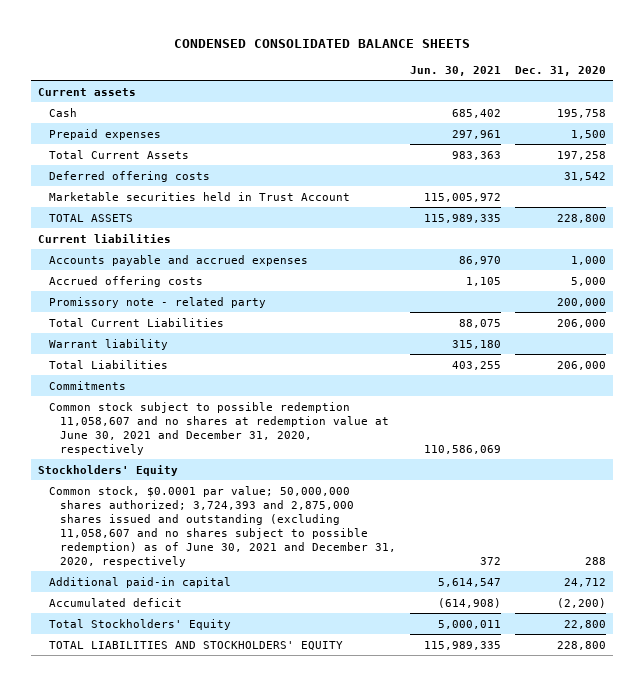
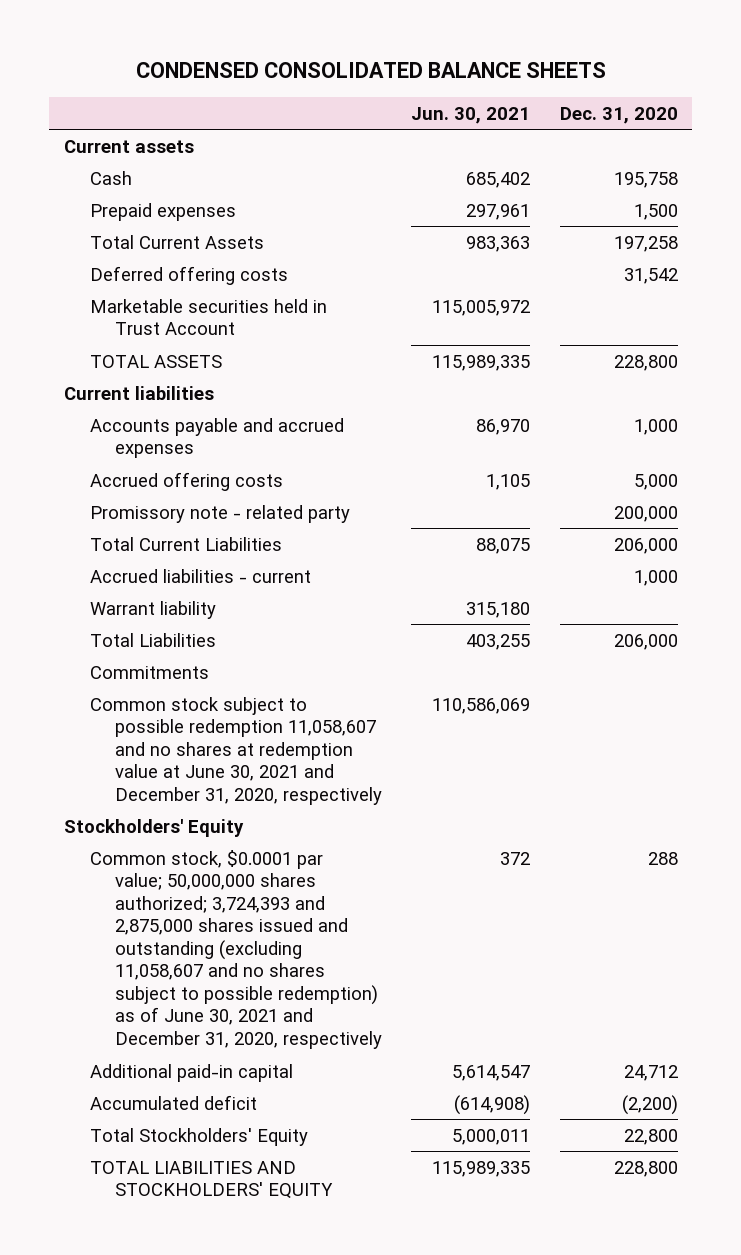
+ Accrued liabilities - current | | 1,000

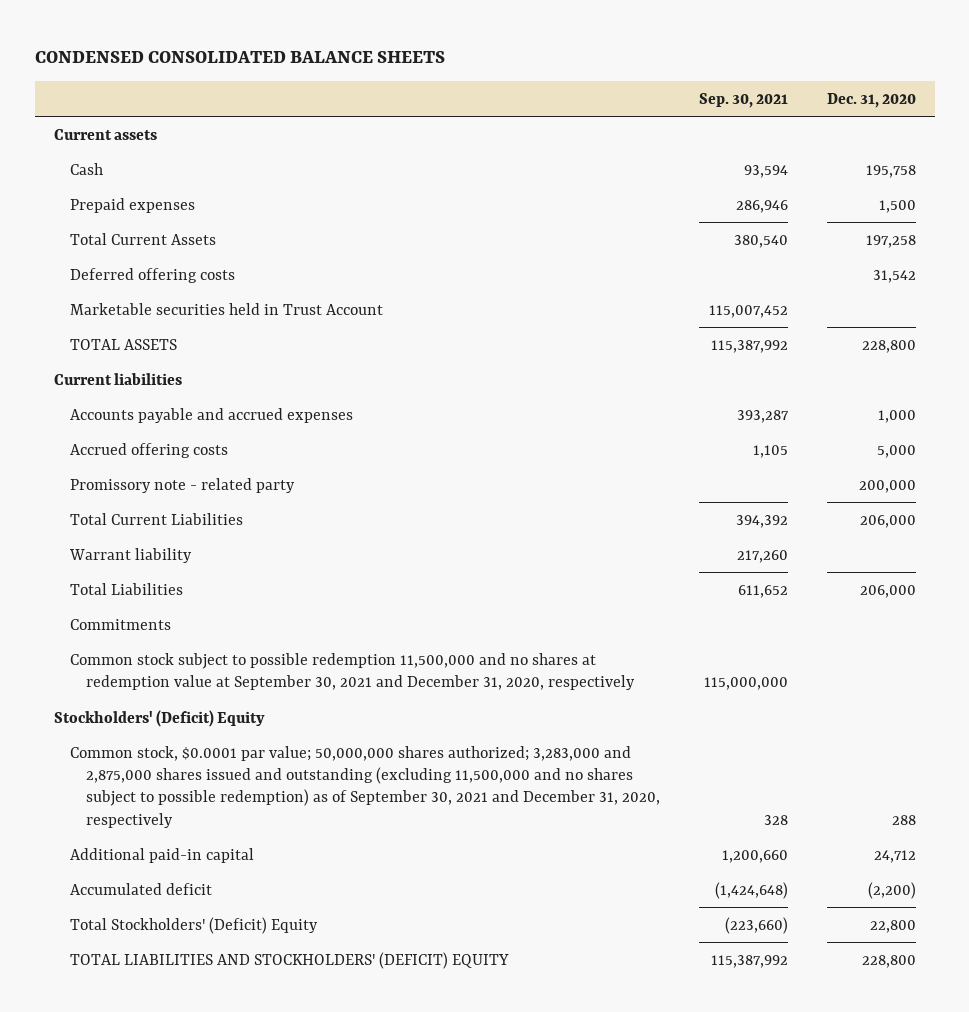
- | Jun. 30, 2021 | Dec. 31, 2020
+ | Sep. 30, 2021 | Dec. 31, 2020
- Accrued liabilities - current | | 1,000
- Common stock subject to possible redemption 11,058,607 and no shares at redemption value at June 30, 2021 and December 31, 2020, respectively | 110,586,069 |
- Stockholders' Equity
- Common stock, $0.0001 par value; 50,000,000 shares authorized; 3,724,393 and 2,875,000 shares issued and outstanding (excluding 11,058,607 and no shares subject to possible redemption) as of June 30, 2021 and December 31, 2020, respectively | 372 | 288
+ Common stock subject to possible redemption 11,500,000 and no shares at redemption value at September 30, 2021 and December 31, 2020, respectively | 115,000,000 |
+ Stockholders' (Deficit) Equity
+ Common stock, $0.0001 par value; 50,000,000 shares authorized; 3,283,000 and 2,875,000 shares issued and outstanding (excluding 11,500,000 and no shares subject to possible redemption) as of September 30, 2021 and December 31, 2020, respectively | 328 | 288
- Total Stockholders' Equity | 5,000,011 | 22,800
- TOTAL LIABILITIES AND STOCKHOLDERS' EQUITY | 115,989,335 | 228,800
+ Total Stockholders' (Deficit) Equity | (223,660) | 22,800
+ TOTAL LIABILITIES AND STOCKHOLDERS' (DEFICIT) EQUITY | 115,387,992 | 228,800

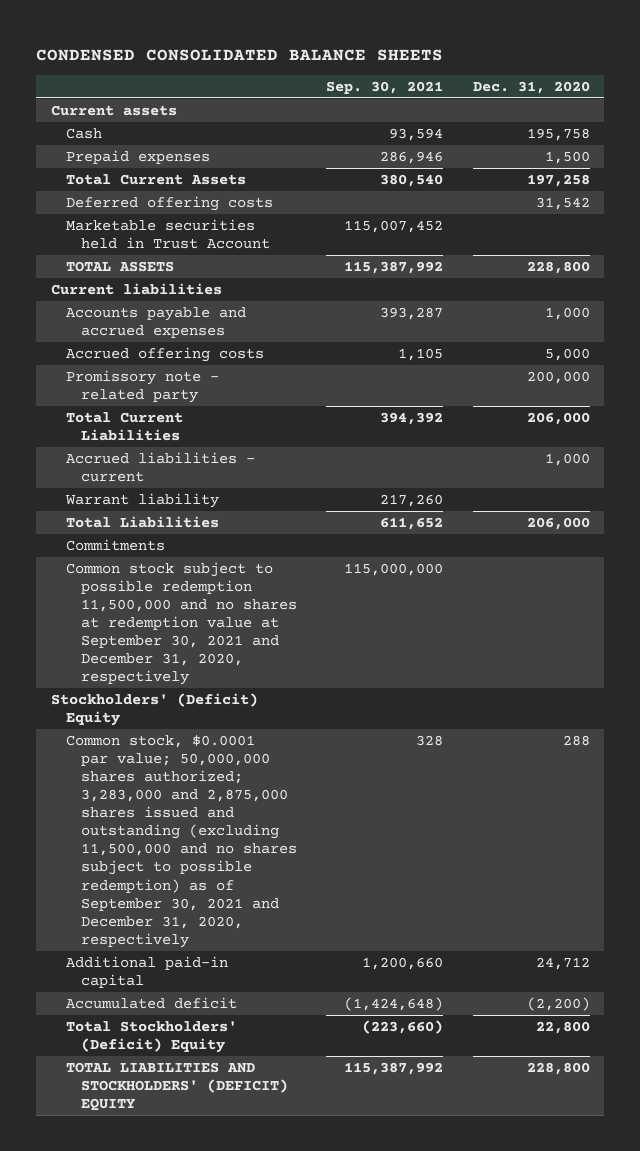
+ Accrued liabilities - current | | 1,000

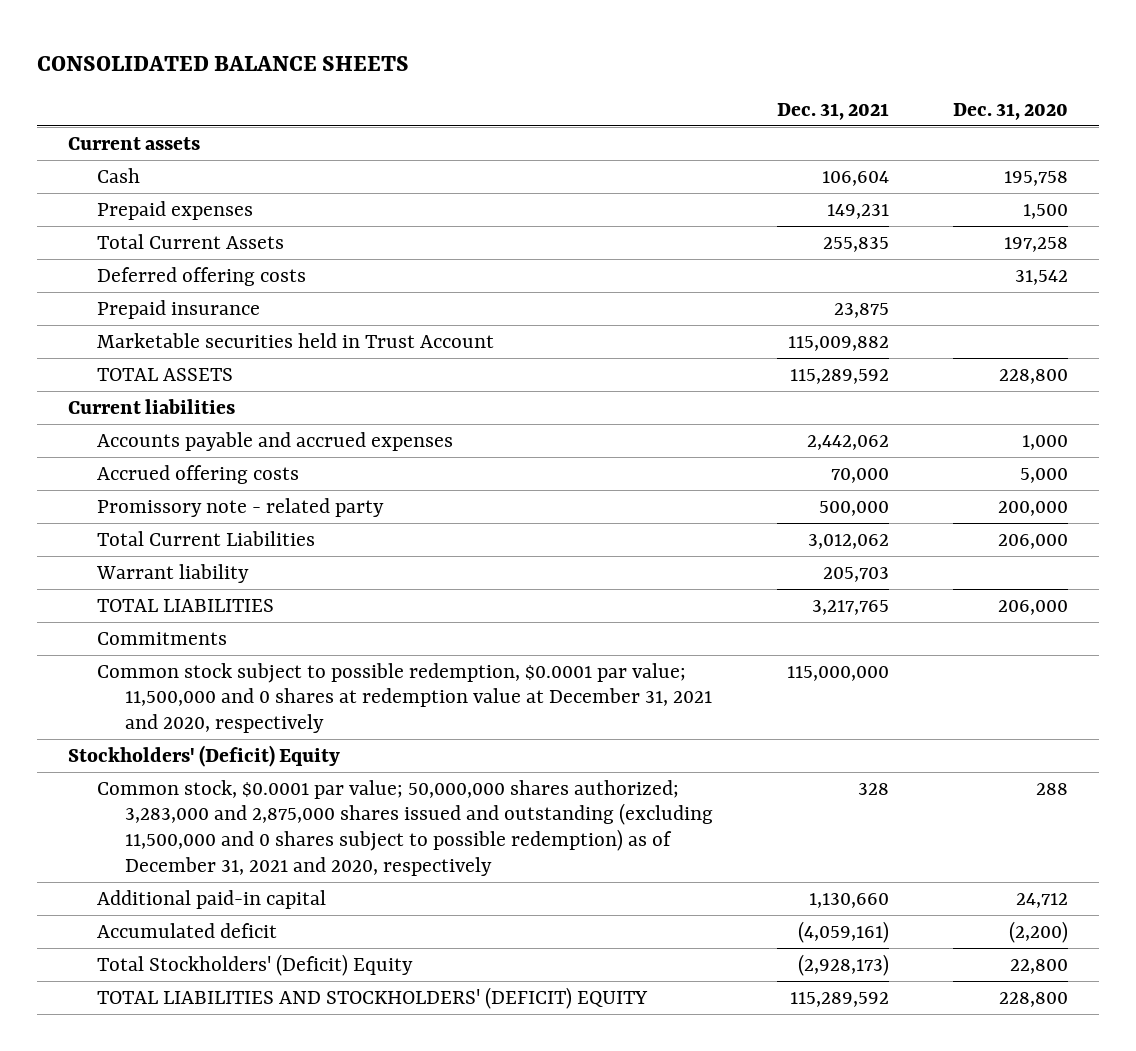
- CONDENSED CONSOLIDATED BALANCE SHEETS
+ CONSOLIDATED BALANCE SHEETS
- | Sep. 30, 2021 | Dec. 31, 2020
+ | Dec. 31, 2021 | Dec. 31, 2020
+ Prepaid insurance | 23,875 |
- Accrued liabilities - current | | 1,000
- Total Liabilities | 611,652 | 206,000
+ TOTAL LIABILITIES | 3,217,765 | 206,000
- Common stock subject to possible redemption 11,500,000 and no shares at redemption value at September 30, 2021 and December 31, 2020, respectively | 115,000,000 |
+ Common stock subject to possible redemption, $0.0001 par value; 11,500,000 and 0 shares at redemption value at December 31, 2021 and 2020, respectively | 115,000,000 |
- Common stock, $0.0001 par value; 50,000,000 shares authorized; 3,283,000 and 2,875,000 shares issued and outstanding (excluding 11,500,000 and no shares subject to possible redemption) as of September 30, 2021 and December 31, 2020, respectively | 328 | 288
+ Common stock, $0.0001 par value; 50,000,000 shares authorized; 3,283,000 and 2,875,000 shares issued and outstanding (excluding 11,500,000 and 0 shares subject to possible redemption) as of December 31, 2021 and 2020, respectively | 328 | 288

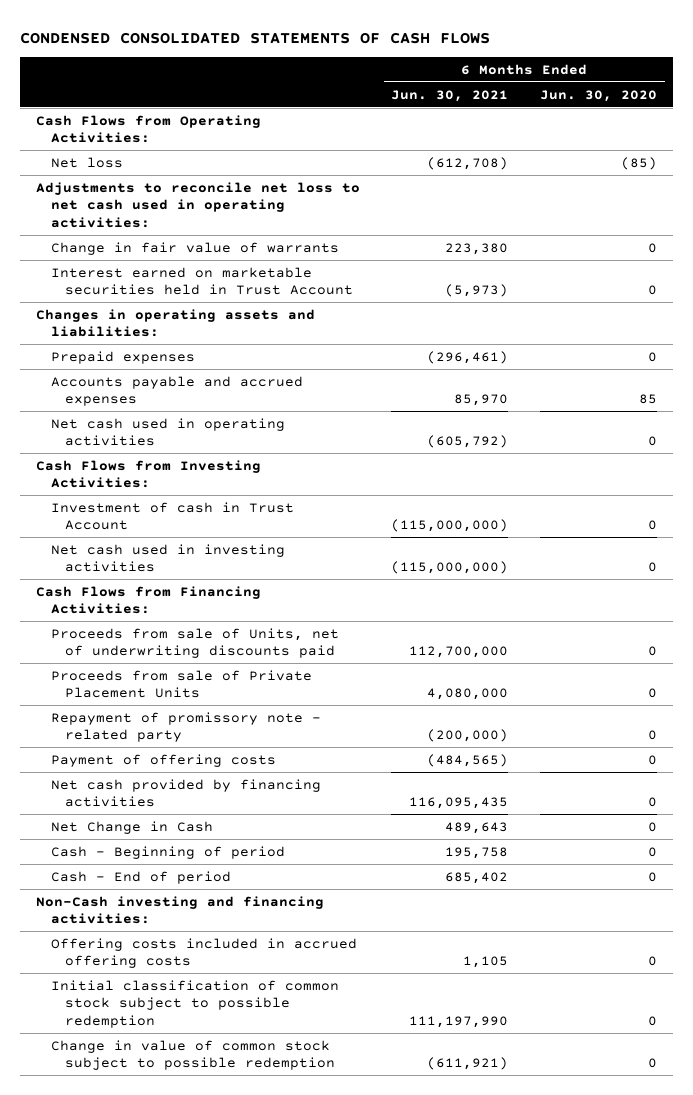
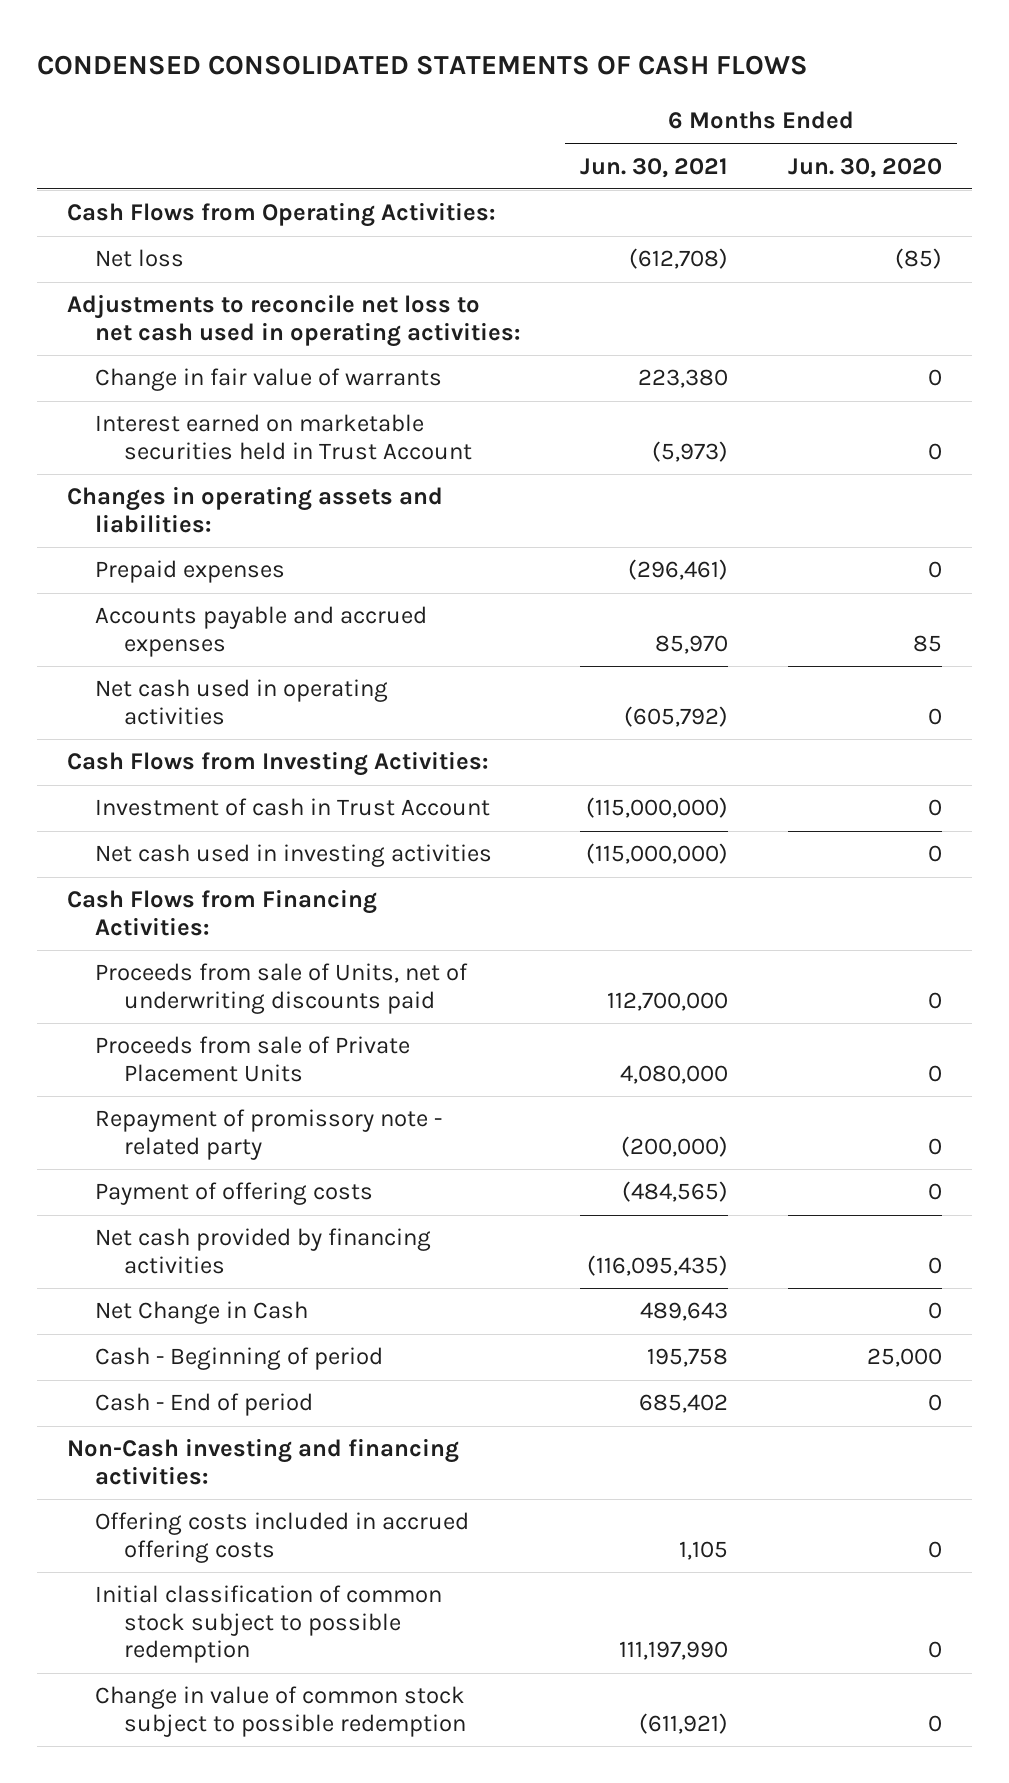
- Net cash provided by financing activities | 116,095,435 | 0
+ Net cash provided by financing activities | (116,095,435) | 0
- Cash - Beginning of period | 195,758 | 0
+ Cash - Beginning of period | 195,758 | 25,000

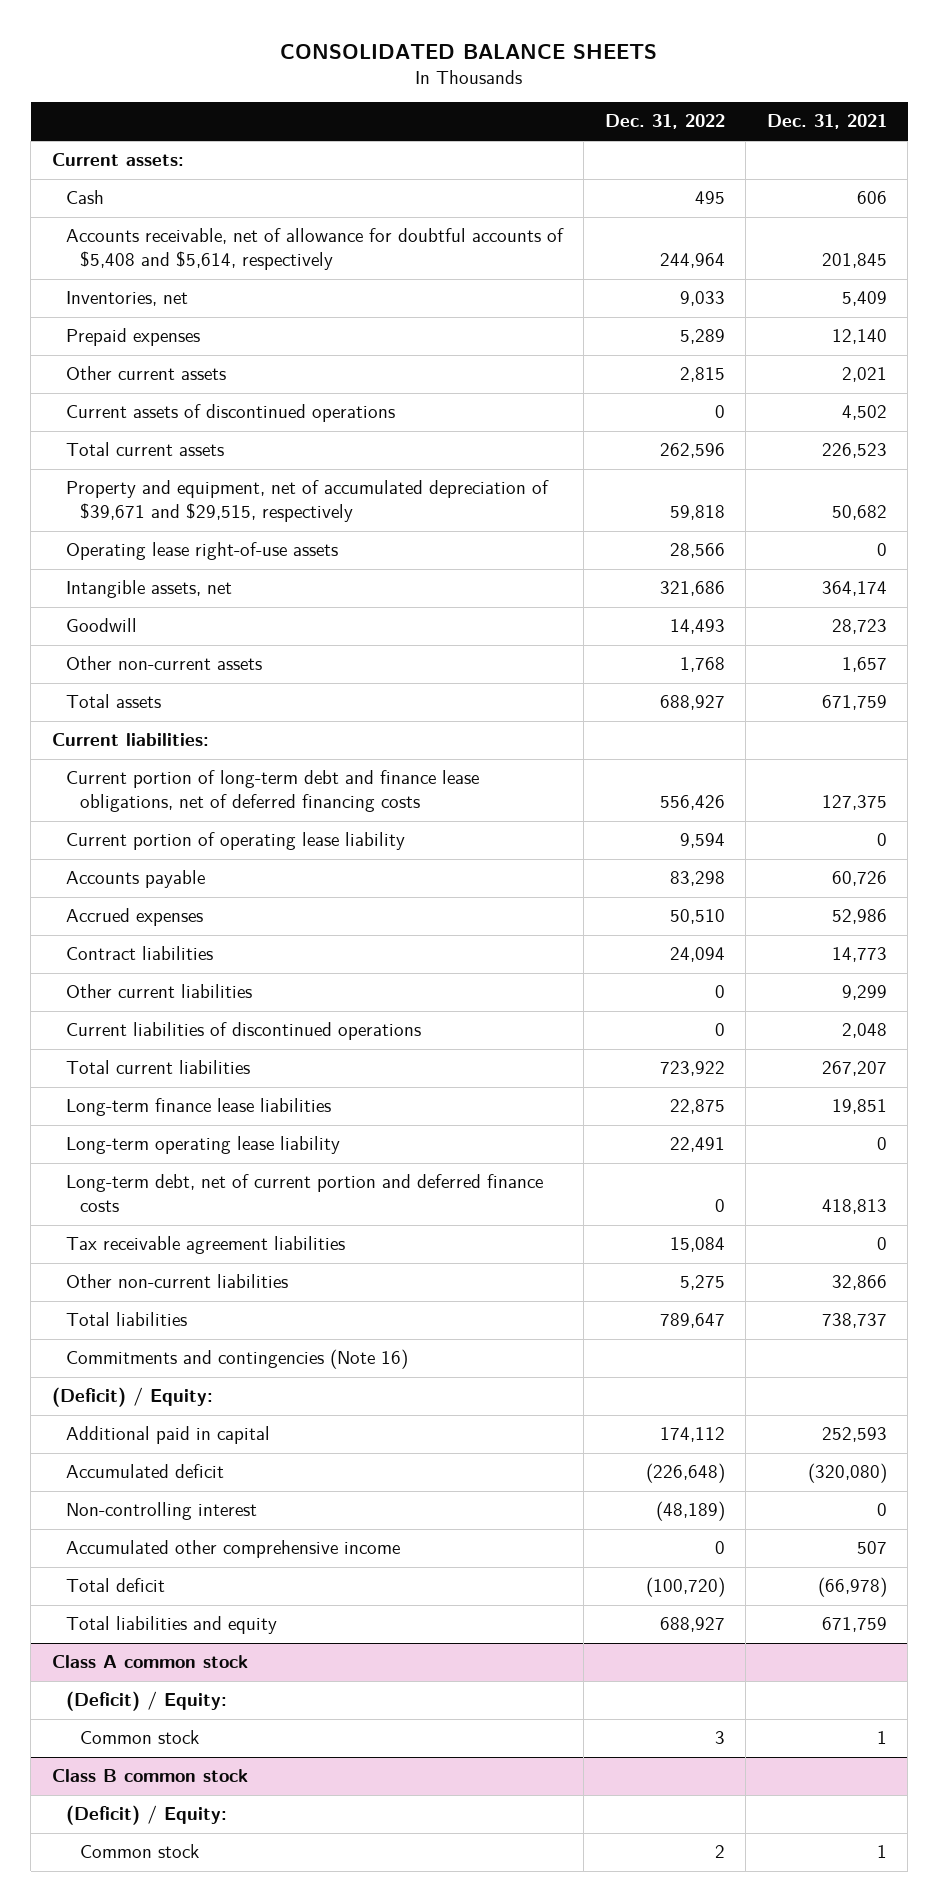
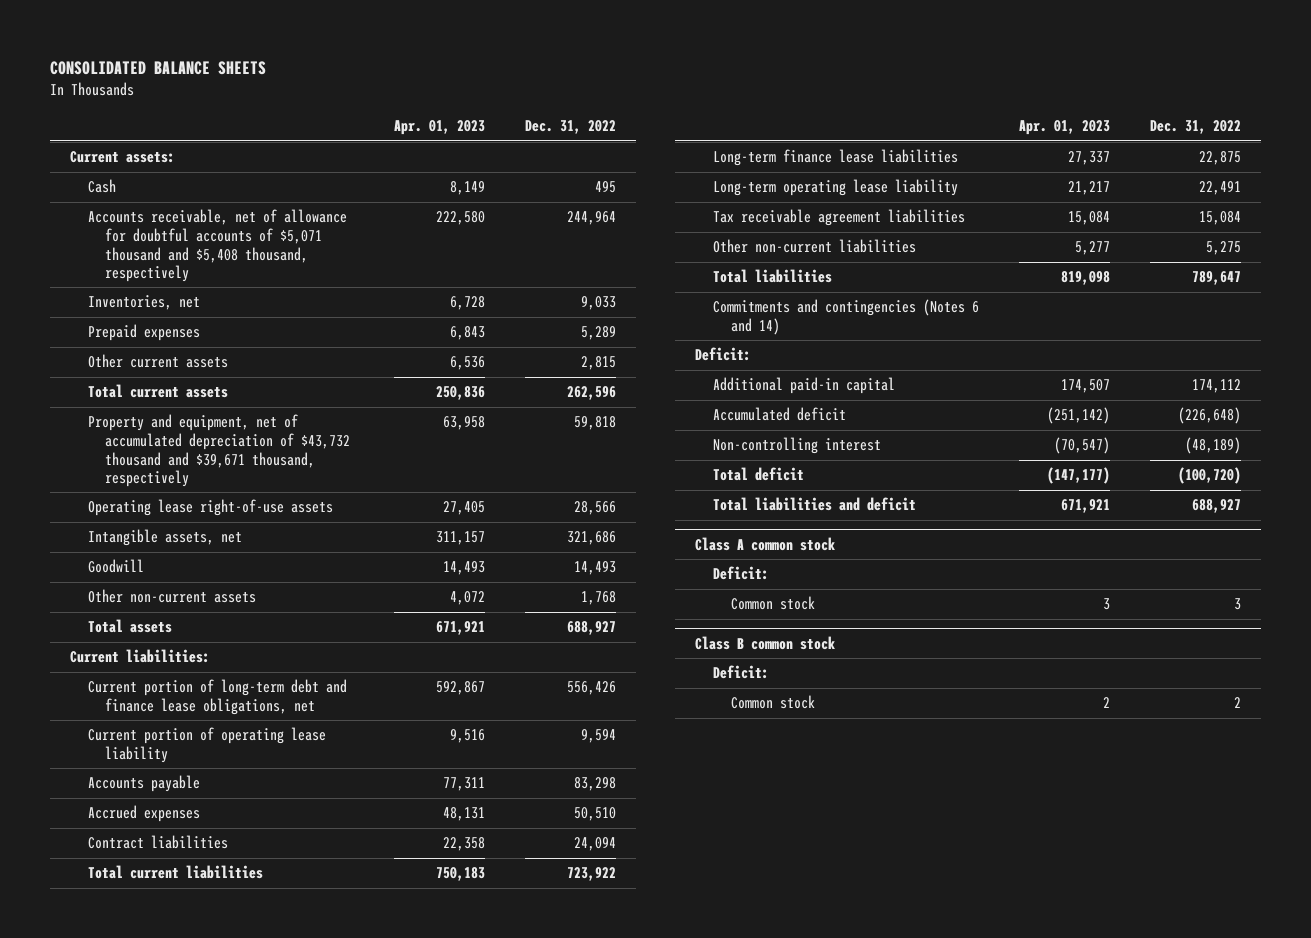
- | Dec. 31, 2022 | Dec. 31, 2021
+ | Apr. 01, 2023 | Dec. 31, 2022
- Accounts receivable, net of allowance for doubtful accounts of $5,408 and $5,614, respectively | 244,964 | 201,845
+ Accounts receivable, net of allowance for doubtful accounts of $5,071 thousand and $5,408 thousand, respectively | 222,580 | 244,964
- Current assets of discontinued operations | 0 | 4,502
- Property and equipment, net of accumulated depreciation of $39,671 and $29,515, respectively | 59,818 | 50,682
+ Property and equipment, net of accumulated depreciation of $43,732 thousand and $39,671 thousand, respectively | 63,958 | 59,818
- Current portion of long-term debt and finance lease obligations, net of deferred financing costs | 556,426 | 127,375
+ Current portion of long-term debt and finance lease obligations, net | 592,867 | 556,426
- Other current liabilities | 0 | 9,299
- Current liabilities of discontinued operations | 0 | 2,048
- Long-term debt, net of current portion and deferred finance costs | 0 | 418,813
- Commitments and contingencies (Note 16)
- (Deficit) / Equity:
- Additional paid in capital | 174,112 | 252,593
+ Commitments and contingencies (Notes 6 and 14)
+ Deficit:
+ Additional paid-in capital | 174,507 | 174,112
- Accumulated other comprehensive income | 0 | 507
- Total liabilities and equity | 688,927 | 671,759
+ Total liabilities and deficit | 671,921 | 688,927
@ Class A common stock
- (Deficit) / Equity:
+ Deficit:
@ Class B common stock
- (Deficit) / Equity:
+ Deficit:

